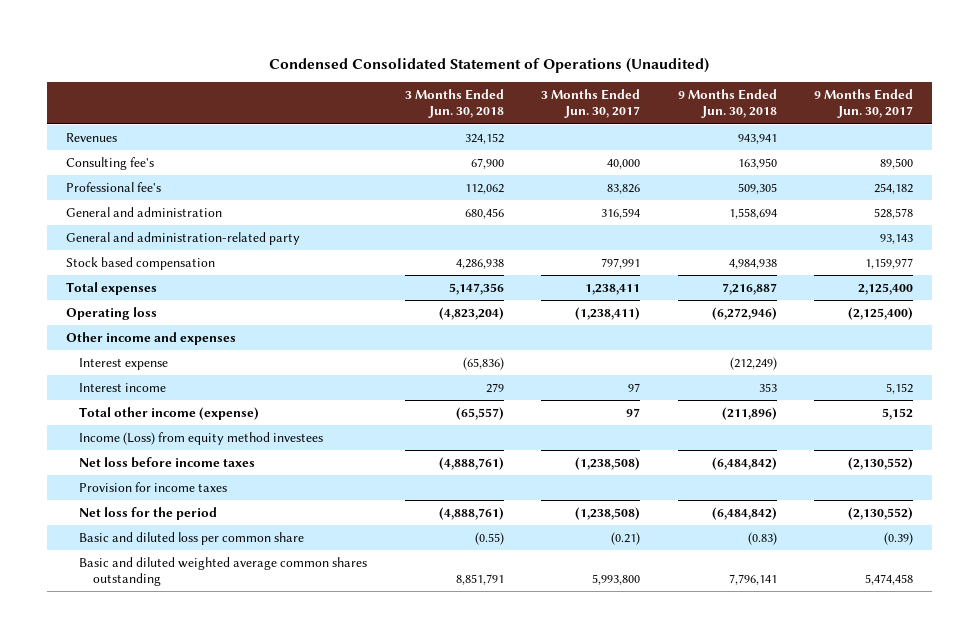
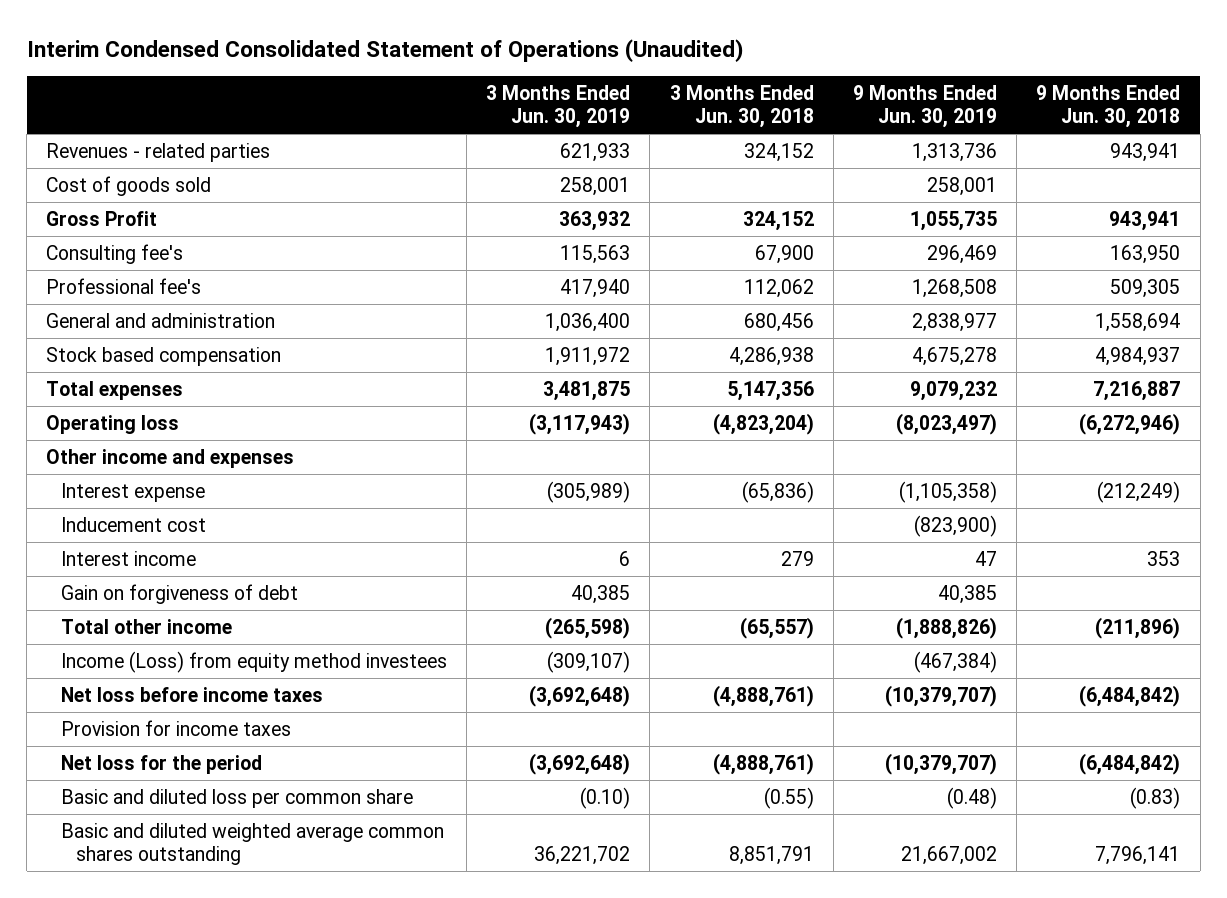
- Condensed Consolidated Statement of Operations (Unaudited)
+ Interim Condensed Consolidated Statement of Operations (Unaudited)
- | 3 Months Ended Jun. 30, 2018 | 3 Months Ended Jun. 30, 2017 | 9 Months Ended Jun. 30, 2018 | 9 Months Ended Jun. 30, 2017
+ | 3 Months Ended Jun. 30, 2019 | 3 Months Ended Jun. 30, 2018 | 9 Months Ended Jun. 30, 2019 | 9 Months Ended Jun. 30, 2018
- Revenues | 324,152 | | 943,941 |
+ Revenues - related parties | 621,933 | 324,152 | 1,313,736 | 943,941
+ Cost of goods sold | 258,001 | | 258,001 |
+ Gross Profit | 363,932 | 324,152 | 1,055,735 | 943,941
- General and administration-related party | | | | 93,143
- Stock based compensation | 4,286,938 | 797,991 | 4,984,938 | 1,159,977
+ Stock based compensation | 1,911,972 | 4,286,938 | 4,675,278 | 4,984,937
+ Inducement cost | | | (823,900) |
- Total other income (expense) | (65,557) | 97 | (211,896) | 5,152
+ Gain on forgiveness of debt | 40,385 | | 40,385 |
+ Total other income | (265,598) | (65,557) | (1,888,826) | (211,896)

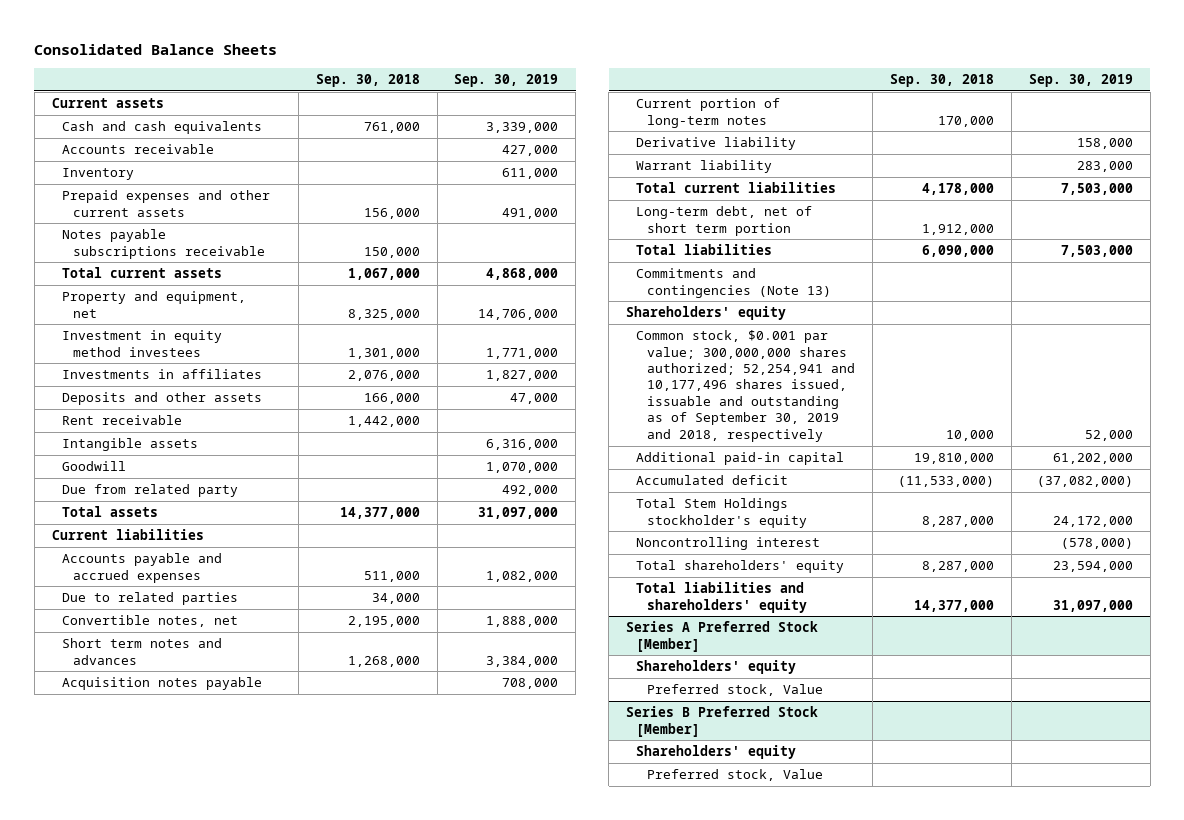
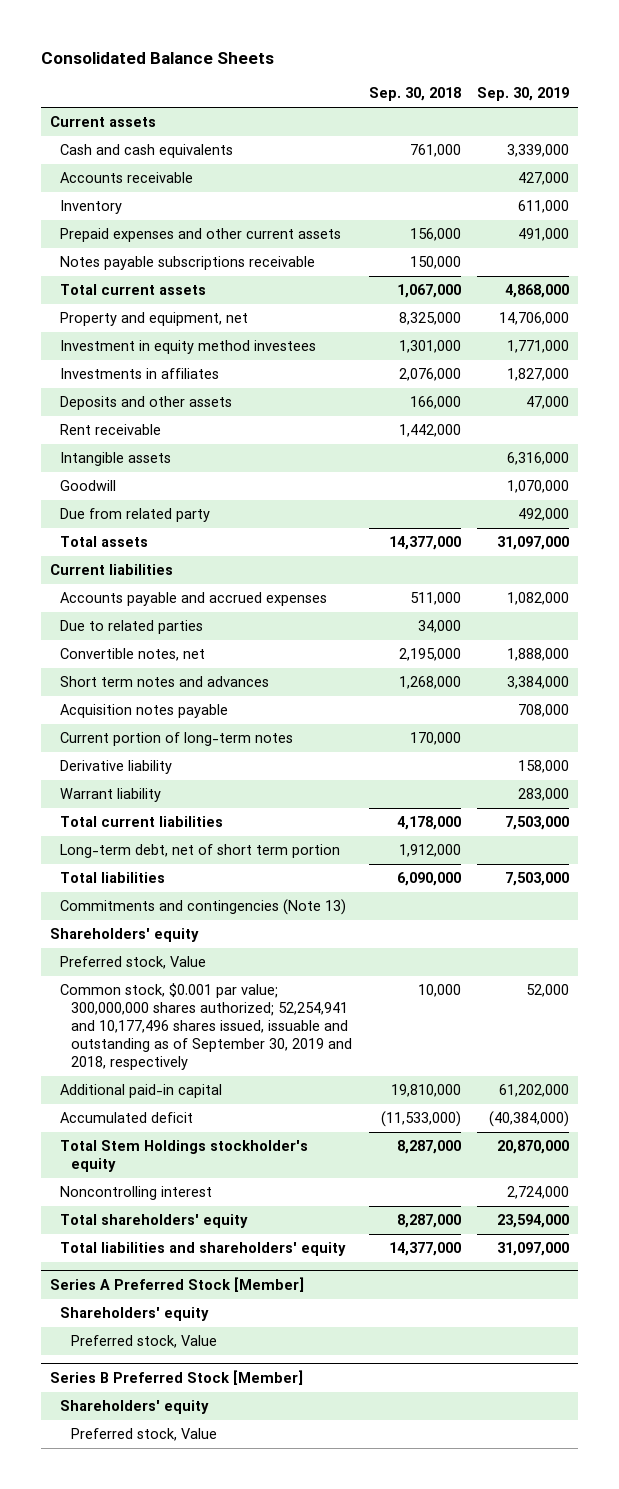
+ Preferred stock, Value
- Accumulated deficit | (11,533,000) | (37,082,000)
- Total Stem Holdings stockholder's equity | 8,287,000 | 24,172,000
- Noncontrolling interest | | (578,000)
+ Accumulated deficit | (11,533,000) | (40,384,000)
+ Total Stem Holdings stockholder's equity | 8,287,000 | 20,870,000
+ Noncontrolling interest | | 2,724,000

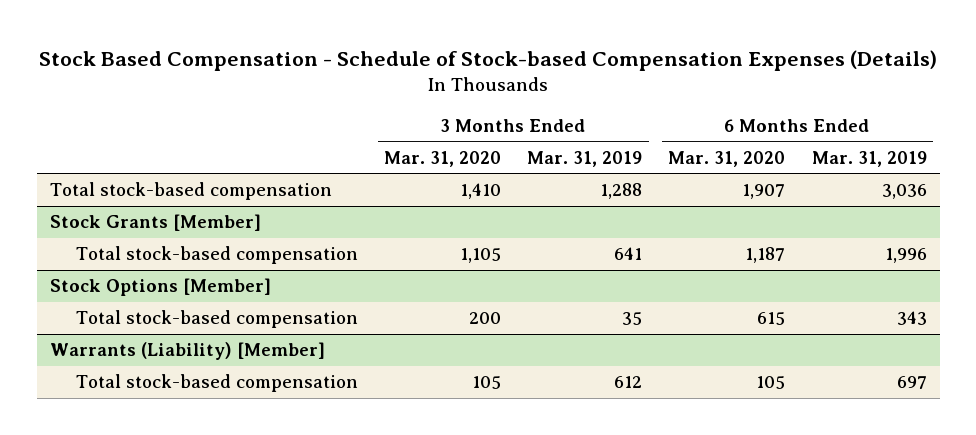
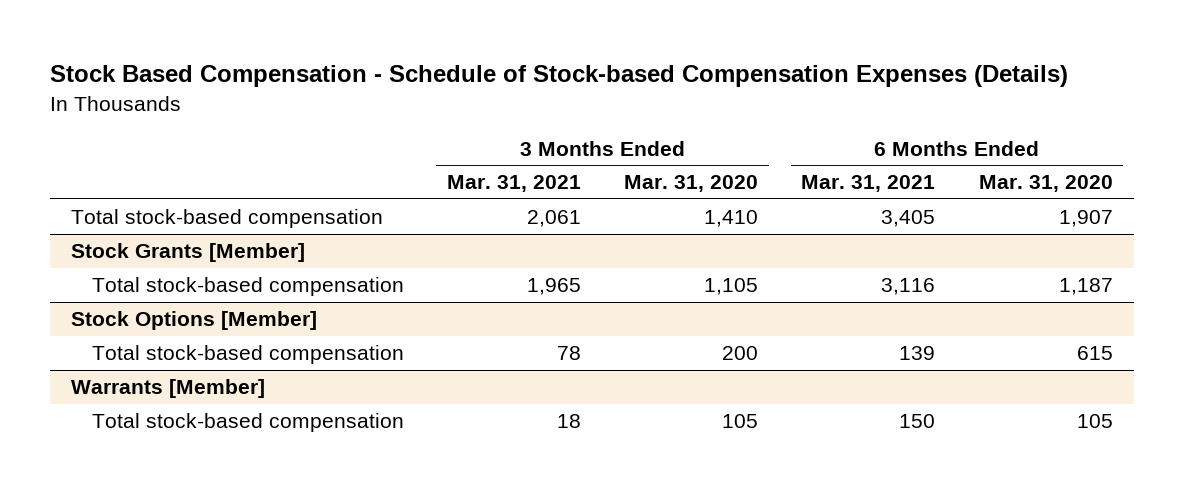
- | 3 Months Ended Mar. 31, 2020 | 3 Months Ended Mar. 31, 2019 | 6 Months Ended Mar. 31, 2020 | 6 Months Ended Mar. 31, 2019
+ | 3 Months Ended Mar. 31, 2021 | 3 Months Ended Mar. 31, 2020 | 6 Months Ended Mar. 31, 2021 | 6 Months Ended Mar. 31, 2020
- Warrants (Liability) [Member]
+ Warrants [Member]

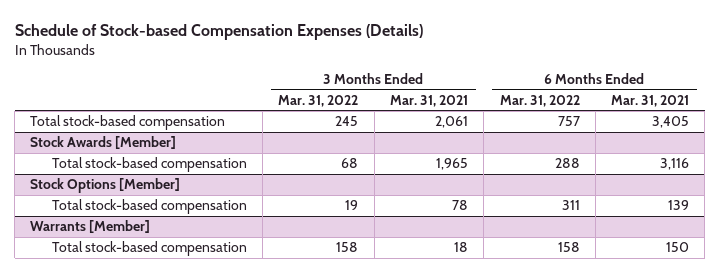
- Stock Based Compensation - Schedule of Stock-based Compensation Expenses (Details)
+ Schedule of Stock-based Compensation Expenses (Details)
- | 3 Months Ended Mar. 31, 2021 | 3 Months Ended Mar. 31, 2020 | 6 Months Ended Mar. 31, 2021 | 6 Months Ended Mar. 31, 2020
+ | 3 Months Ended Mar. 31, 2022 | 3 Months Ended Mar. 31, 2021 | 6 Months Ended Mar. 31, 2022 | 6 Months Ended Mar. 31, 2021
- Stock Grants [Member]
+ Stock Awards [Member]

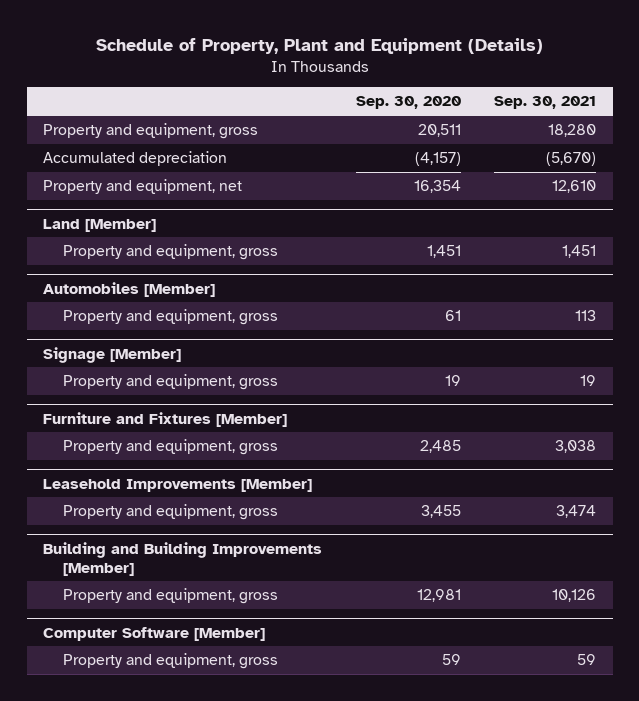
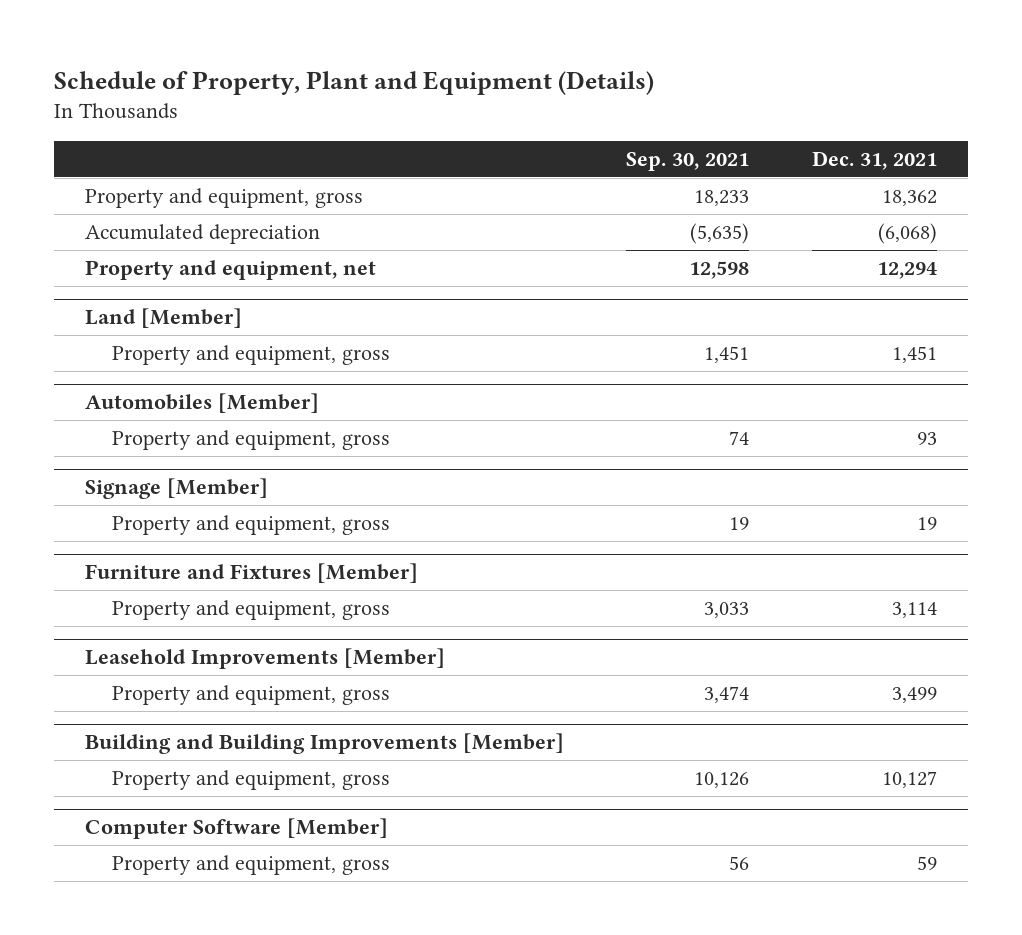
- | Sep. 30, 2020 | Sep. 30, 2021
+ | Sep. 30, 2021 | Dec. 31, 2021
- Property and equipment, gross | 20,511 | 18,280
- Accumulated depreciation | (4,157) | (5,670)
- Property and equipment, net | 16,354 | 12,610
+ Property and equipment, gross | 18,233 | 18,362
+ Accumulated depreciation | (5,635) | (6,068)
+ Property and equipment, net | 12,598 | 12,294
@ Automobiles [Member]
- Property and equipment, gross | 61 | 113
+ Property and equipment, gross | 74 | 93
@ Furniture and Fixtures [Member]
- Property and equipment, gross | 2,485 | 3,038
+ Property and equipment, gross | 3,033 | 3,114
@ Computer Software [Member]
- Property and equipment, gross | 59 | 59
+ Property and equipment, gross | 56 | 59

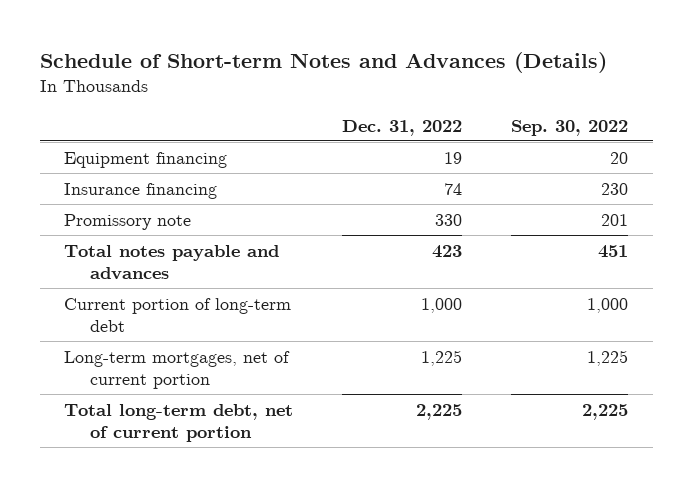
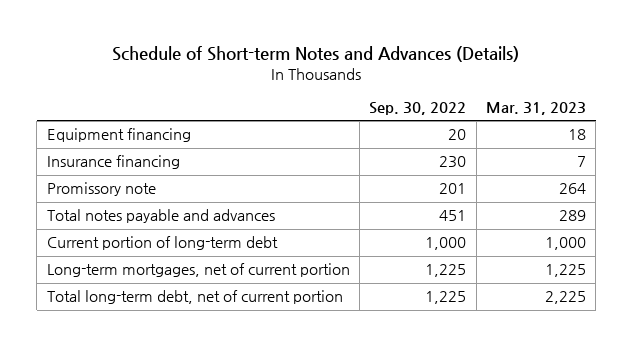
- | Dec. 31, 2022 | Sep. 30, 2022
+ | Sep. 30, 2022 | Mar. 31, 2023
- Total long-term debt, net of current portion | 2,225 | 2,225
+ Total long-term debt, net of current portion | 1,225 | 2,225

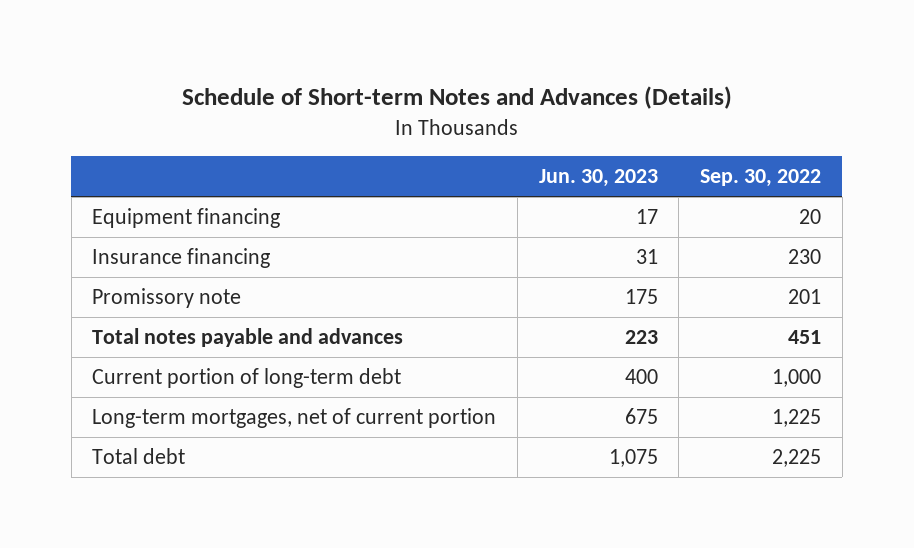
- | Sep. 30, 2022 | Mar. 31, 2023
+ | Jun. 30, 2023 | Sep. 30, 2022
- Total long-term debt, net of current portion | 1,225 | 2,225
+ Total debt | 1,075 | 2,225

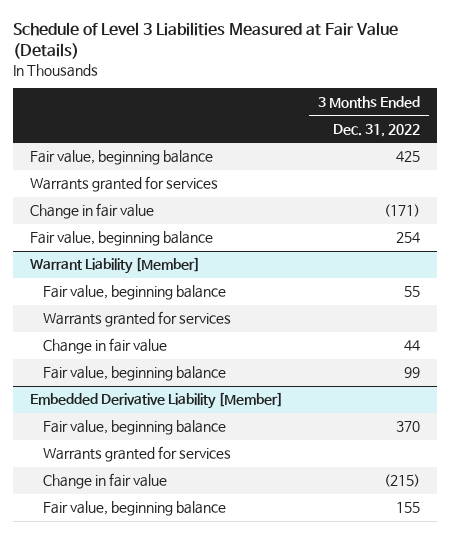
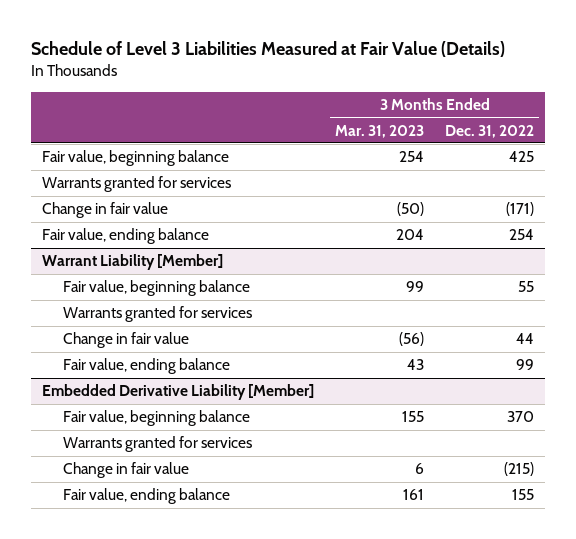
- | 3 Months Ended Dec. 31, 2022
+ | 3 Months Ended Mar. 31, 2023 | 3 Months Ended Dec. 31, 2022
- Fair value, beginning balance | 254
+ Fair value, ending balance | 204 | 254
@ Warrant Liability [Member]
- Fair value, beginning balance | 99
+ Fair value, ending balance | 43 | 99
@ Embedded Derivative Liability [Member]
- Fair value, beginning balance | 155
+ Fair value, ending balance | 161 | 155

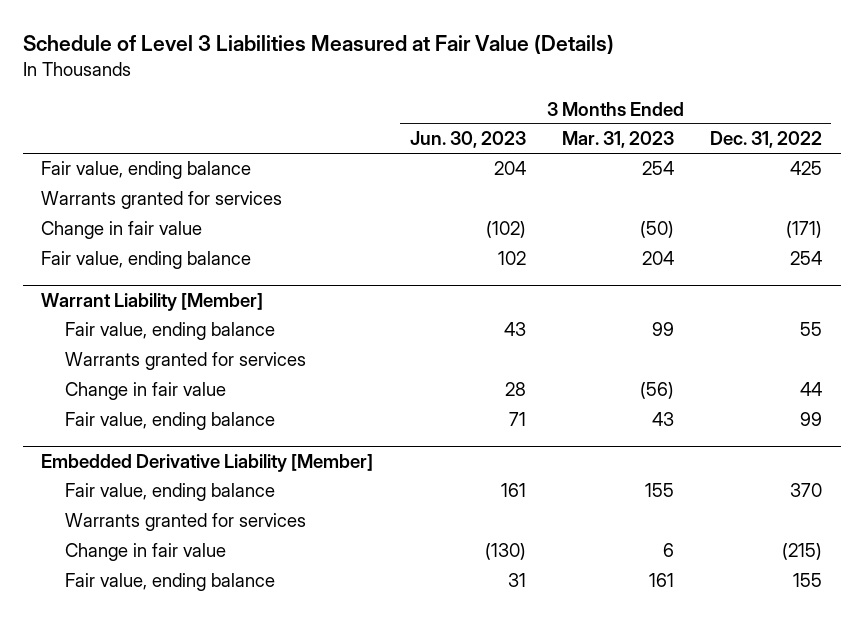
- | 3 Months Ended Mar. 31, 2023 | 3 Months Ended Dec. 31, 2022
+ | 3 Months Ended Jun. 30, 2023 | 3 Months Ended Mar. 31, 2023 | 3 Months Ended Dec. 31, 2022
- Fair value, beginning balance | 254 | 425
+ Fair value, ending balance | 204 | 254 | 425
@ Warrant Liability [Member]
- Fair value, beginning balance | 99 | 55
+ Fair value, ending balance | 43 | 99 | 55
@ Embedded Derivative Liability [Member]
- Fair value, beginning balance | 155 | 370
+ Fair value, ending balance | 161 | 155 | 370

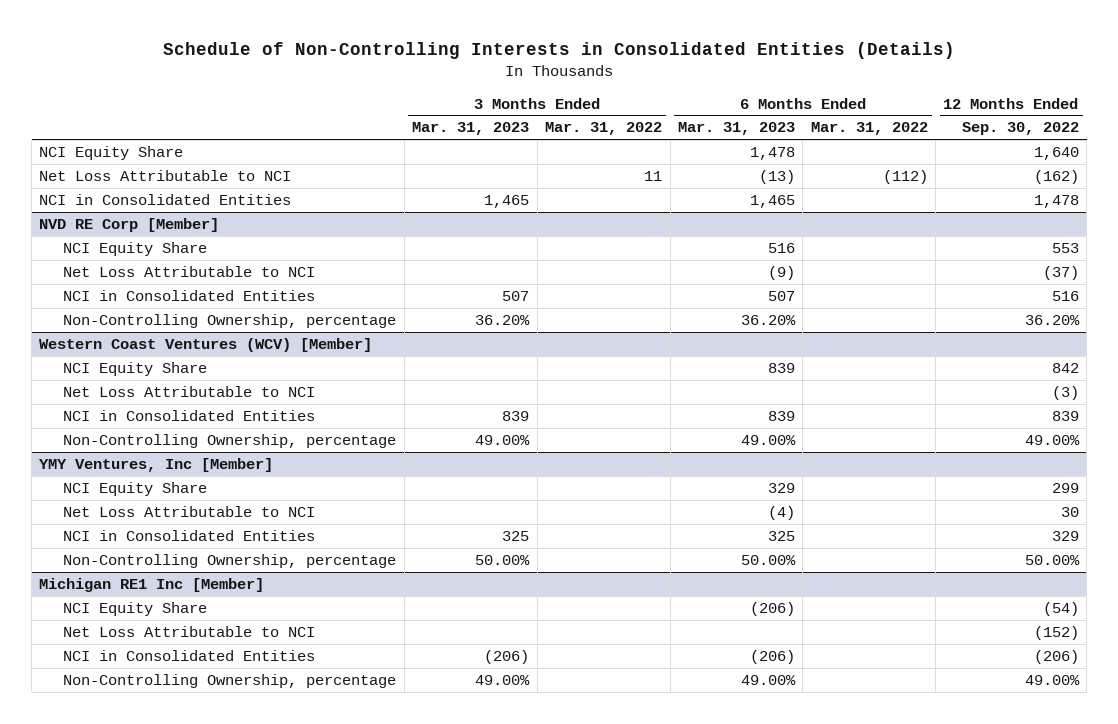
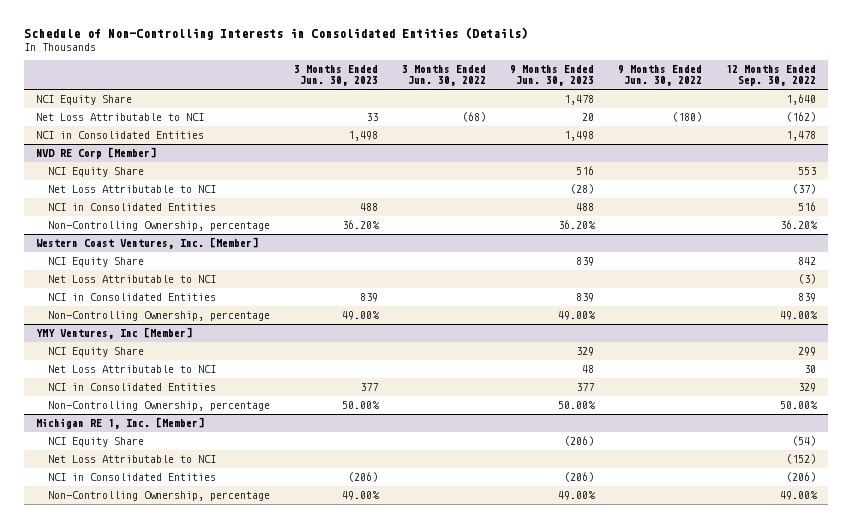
- | 3 Months Ended Mar. 31, 2023 | 3 Months Ended Mar. 31, 2022 | 6 Months Ended Mar. 31, 2023 | 6 Months Ended Mar. 31, 2022 | 12 Months Ended Sep. 30, 2022
+ | 3 Months Ended Jun. 30, 2023 | 3 Months Ended Jun. 30, 2022 | 9 Months Ended Jun. 30, 2023 | 9 Months Ended Jun. 30, 2022 | 12 Months Ended Sep. 30, 2022
- Western Coast Ventures (WCV) [Member]
+ Western Coast Ventures, Inc. [Member]
- Michigan RE1 Inc [Member]
+ Michigan RE 1, Inc. [Member]

